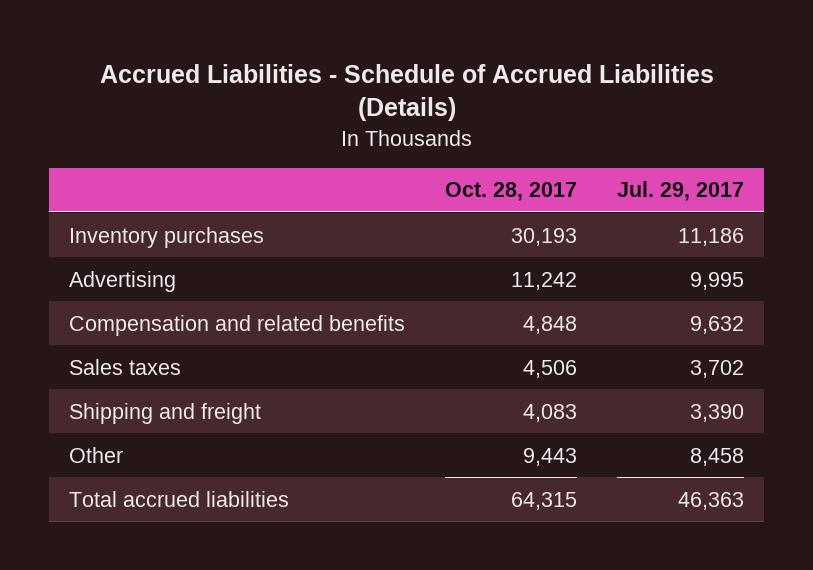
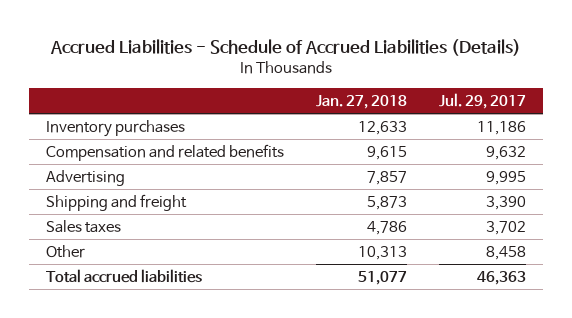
- | Oct. 28, 2017 | Jul. 29, 2017
+ | Jan. 27, 2018 | Jul. 29, 2017
moved down: Advertising | 7,857 | 9,995
moved down: Sales taxes | 4,786 | 3,702

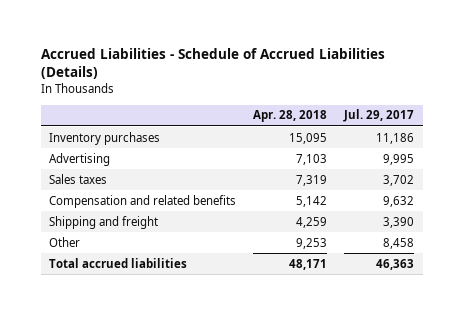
- | Jan. 27, 2018 | Jul. 29, 2017
+ | Apr. 28, 2018 | Jul. 29, 2017
moved down: Compensation and related benefits | 5,142 | 9,632
moved down: Shipping and freight | 4,259 | 3,390

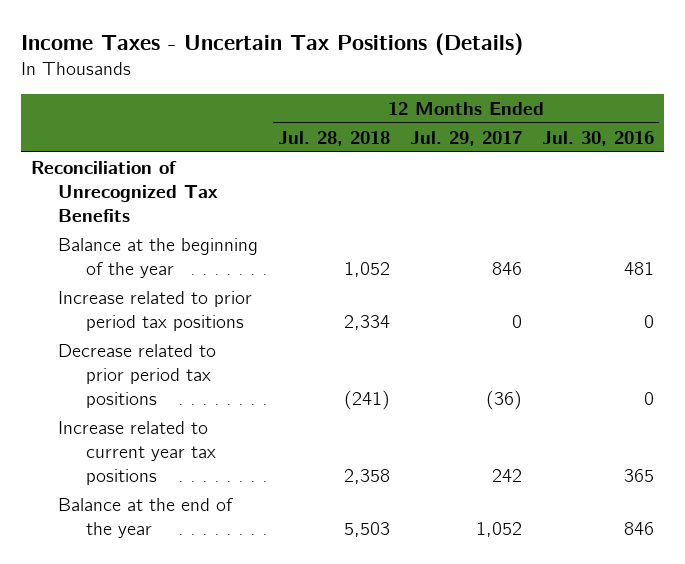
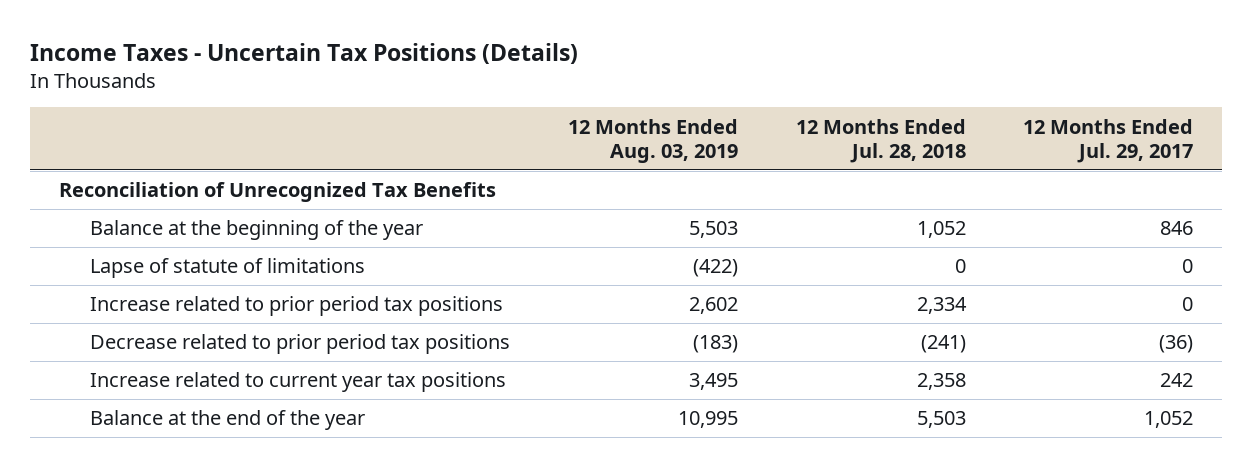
- | 12 Months Ended Jul. 28, 2018 | 12 Months Ended Jul. 29, 2017 | 12 Months Ended Jul. 30, 2016
+ | 12 Months Ended Aug. 03, 2019 | 12 Months Ended Jul. 28, 2018 | 12 Months Ended Jul. 29, 2017
+ Lapse of statute of limitations | (422) | 0 | 0

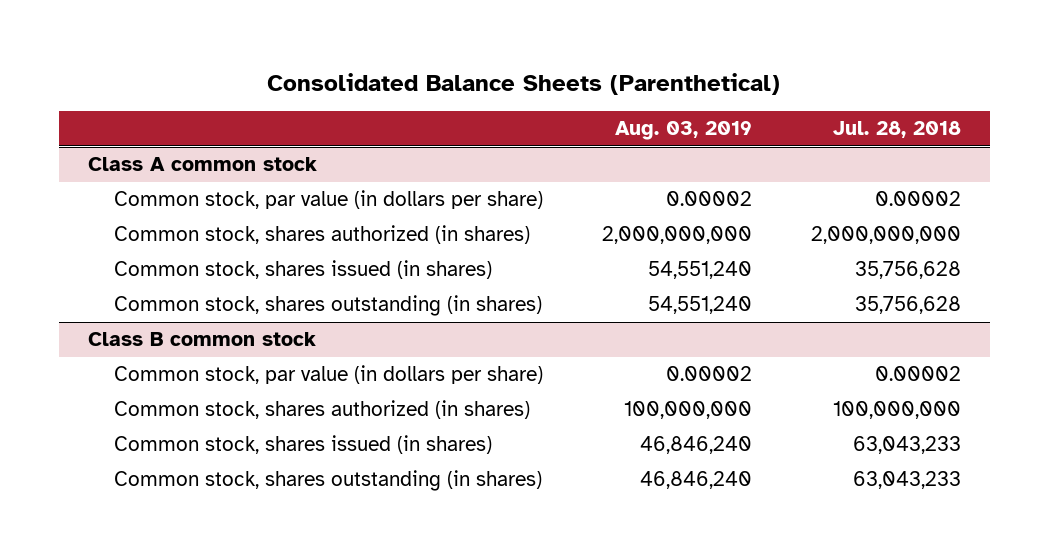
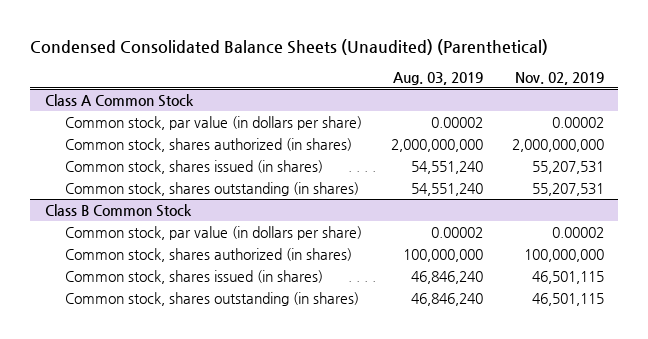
- Consolidated Balance Sheets (Parenthetical)
+ Condensed Consolidated Balance Sheets (Unaudited) (Parenthetical)
- | Aug. 03, 2019 | Jul. 28, 2018
+ | Aug. 03, 2019 | Nov. 02, 2019
- Class A common stock
+ Class A Common Stock
- Class B common stock
+ Class B Common Stock

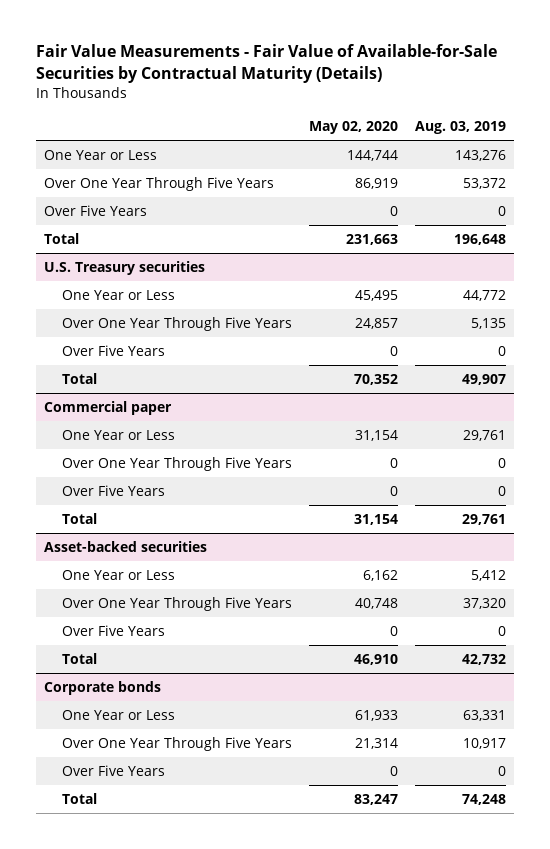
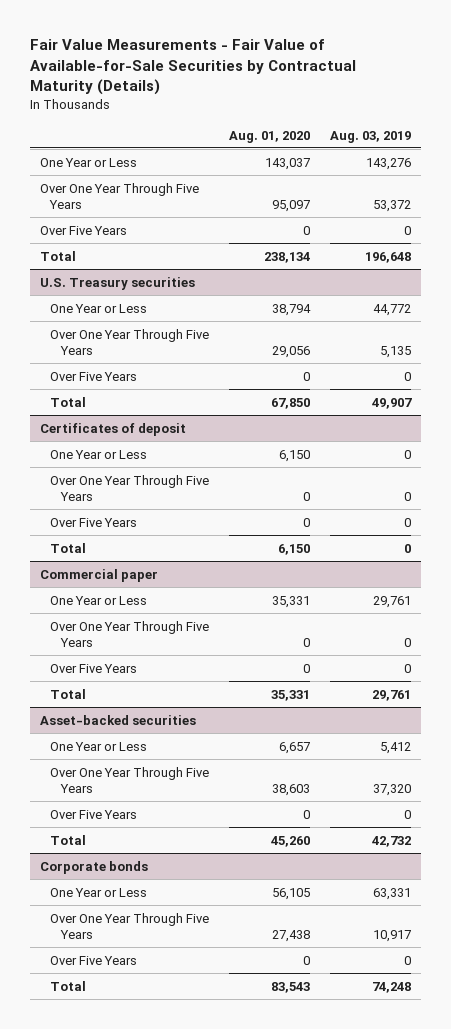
- | May 02, 2020 | Aug. 03, 2019
+ | Aug. 01, 2020 | Aug. 03, 2019
+ Certificates of deposit
+ One Year or Less | 6,150 | 0
+ Over One Year Through Five Years | 0 | 0
+ Over Five Years | 0 | 0
+ Total | 6,150 | 0

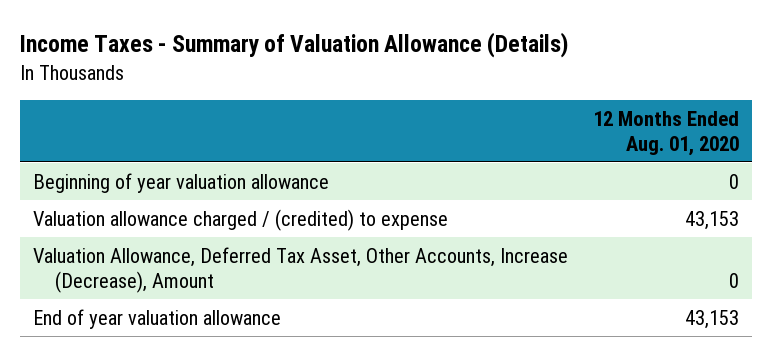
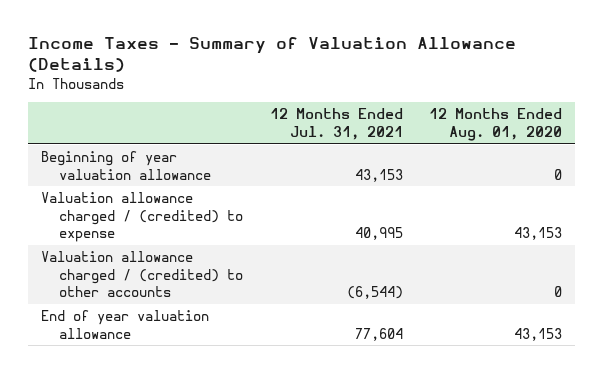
- | 12 Months Ended Aug. 01, 2020
+ | 12 Months Ended Jul. 31, 2021 | 12 Months Ended Aug. 01, 2020
- Valuation Allowance, Deferred Tax Asset, Other Accounts, Increase (Decrease), Amount | 0
+ Valuation allowance charged / (credited) to other accounts | (6,544) | 0

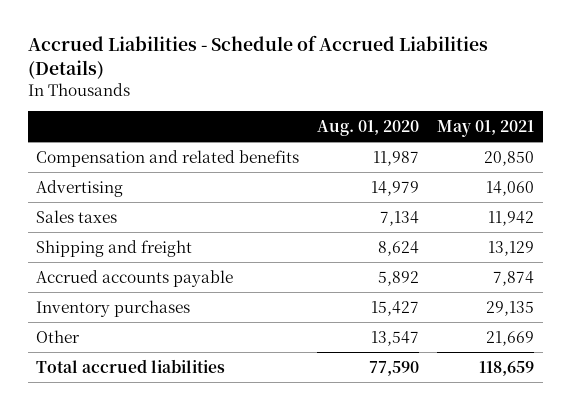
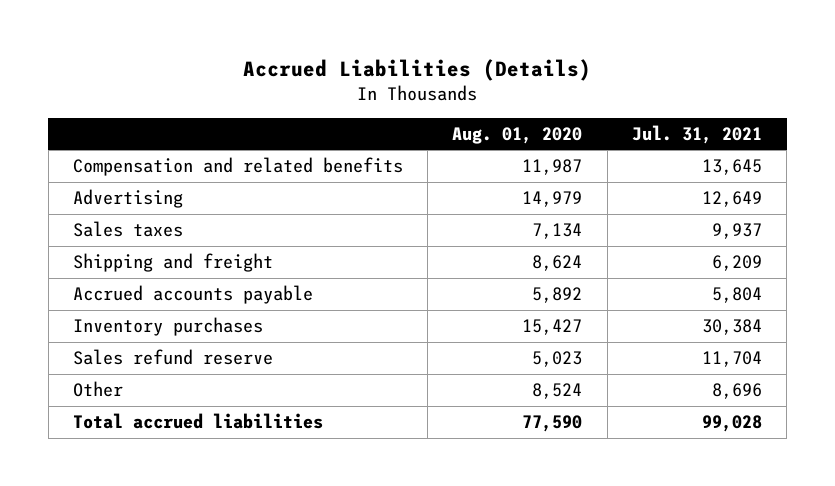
- Accrued Liabilities - Schedule of Accrued Liabilities (Details)
+ Accrued Liabilities (Details)
- | Aug. 01, 2020 | May 01, 2021
+ | Aug. 01, 2020 | Jul. 31, 2021
- Other | 13,547 | 21,669
+ Sales refund reserve | 5,023 | 11,704
+ Other | 8,524 | 8,696

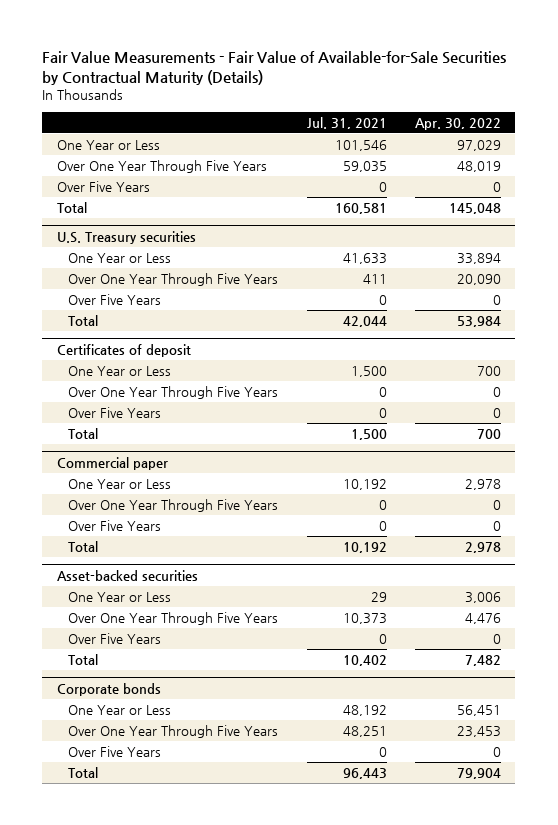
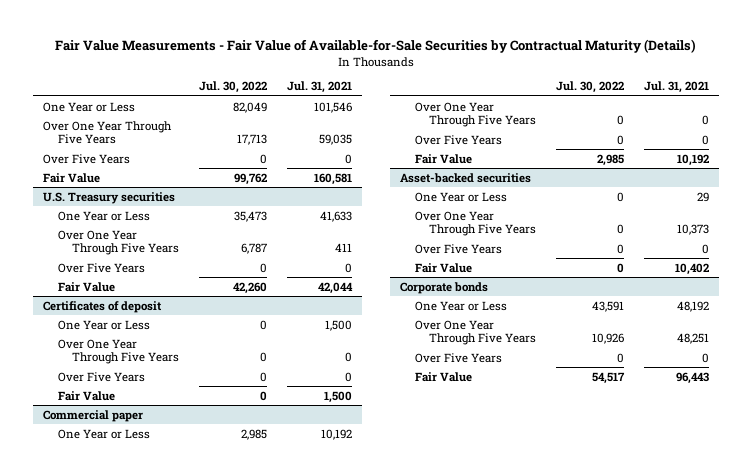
- | Jul. 31, 2021 | Apr. 30, 2022
+ | Jul. 30, 2022 | Jul. 31, 2021
- Total | 160,581 | 145,048
+ Fair Value | 99,762 | 160,581
@ U.S. Treasury securities
- Total | 42,044 | 53,984
+ Fair Value | 42,260 | 42,044
@ Certificates of deposit
- Total | 1,500 | 700
+ Fair Value | 0 | 1,500
@ Commercial paper
- Total | 10,192 | 2,978
+ Fair Value | 2,985 | 10,192
@ Asset-backed securities
- Total | 10,402 | 7,482
+ Fair Value | 0 | 10,402
@ Corporate bonds
- Total | 96,443 | 79,904
+ Fair Value | 54,517 | 96,443

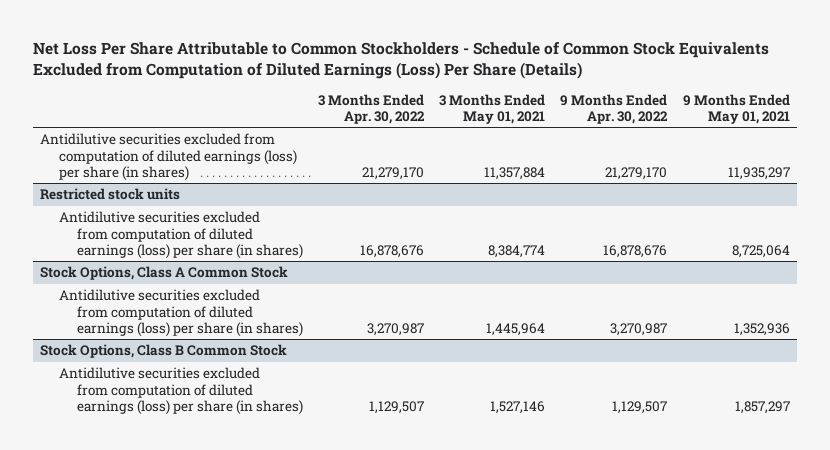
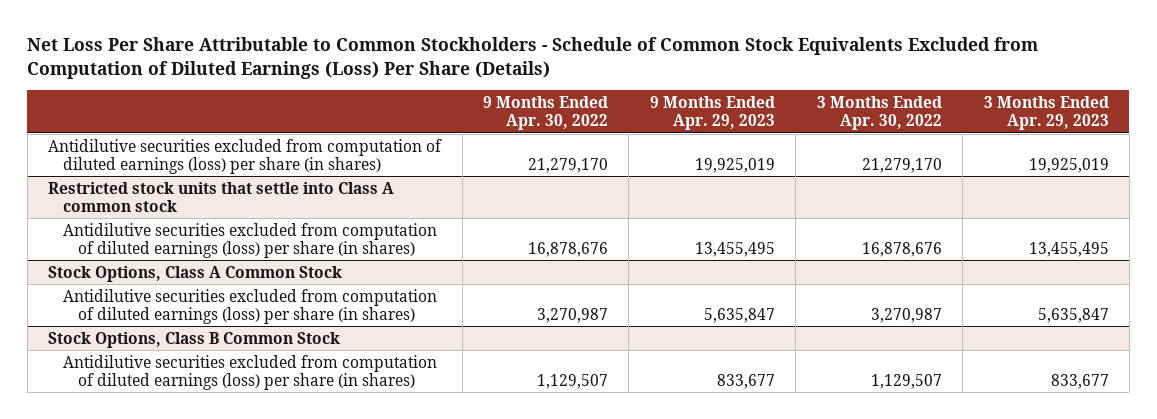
- | 3 Months Ended Apr. 30, 2022 | 3 Months Ended May 01, 2021 | 9 Months Ended Apr. 30, 2022 | 9 Months Ended May 01, 2021
+ | 9 Months Ended Apr. 30, 2022 | 9 Months Ended Apr. 29, 2023 | 3 Months Ended Apr. 30, 2022 | 3 Months Ended Apr. 29, 2023
- Restricted stock units
+ Restricted stock units that settle into Class A common stock

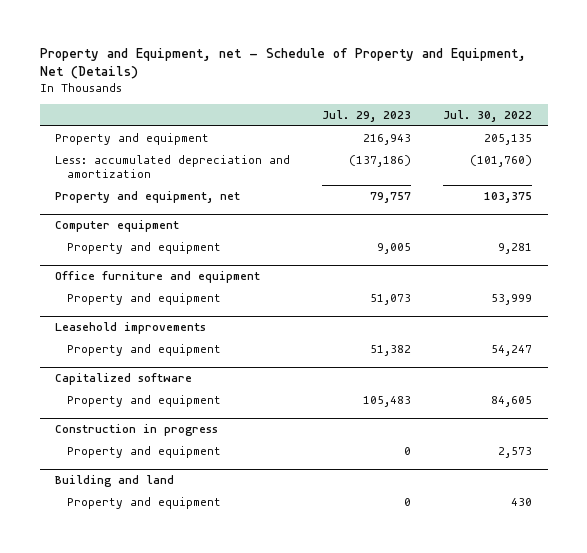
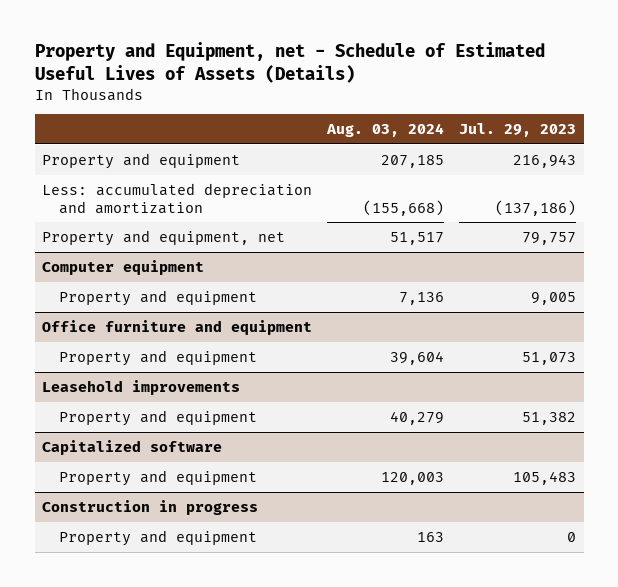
- Property and Equipment, net - Schedule of Property and Equipment, Net (Details)
+ Property and Equipment, net - Schedule of Estimated Useful Lives of Assets (Details)
- | Jul. 29, 2023 | Jul. 30, 2022
+ | Aug. 03, 2024 | Jul. 29, 2023
- Building and land
- Property and equipment | 0 | 430

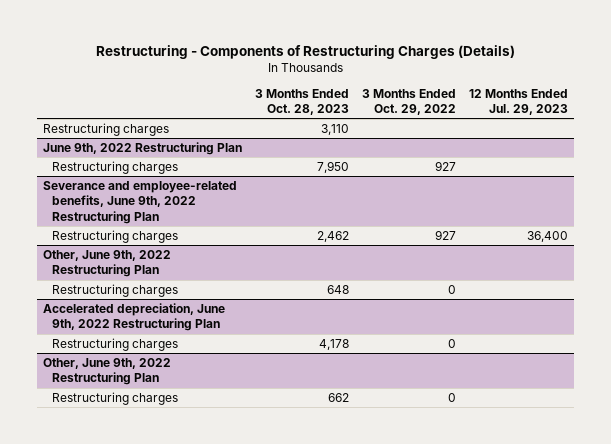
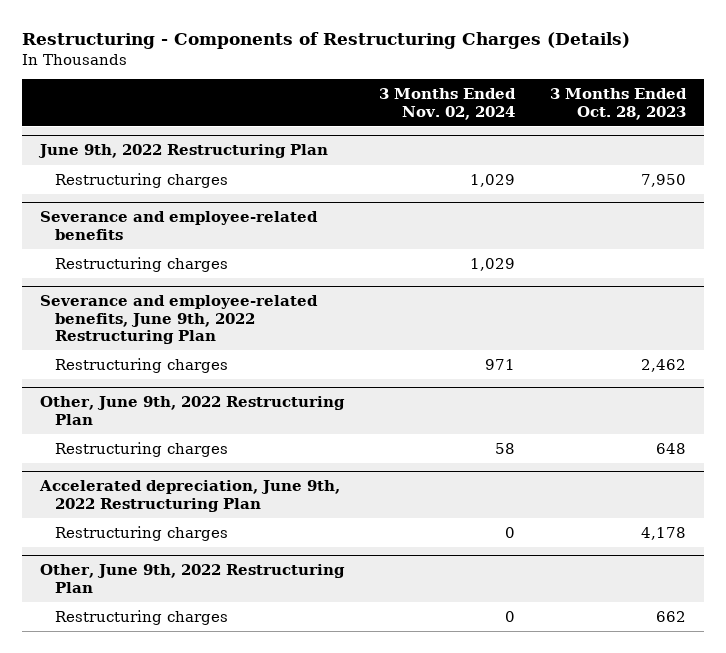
- | 3 Months Ended Oct. 28, 2023 | 3 Months Ended Oct. 29, 2022 | 12 Months Ended Jul. 29, 2023
+ | 3 Months Ended Nov. 02, 2024 | 3 Months Ended Oct. 28, 2023
- Restructuring charges | 3,110 | |
+ Severance and employee-related benefits
+ Restructuring charges | 1,029 |

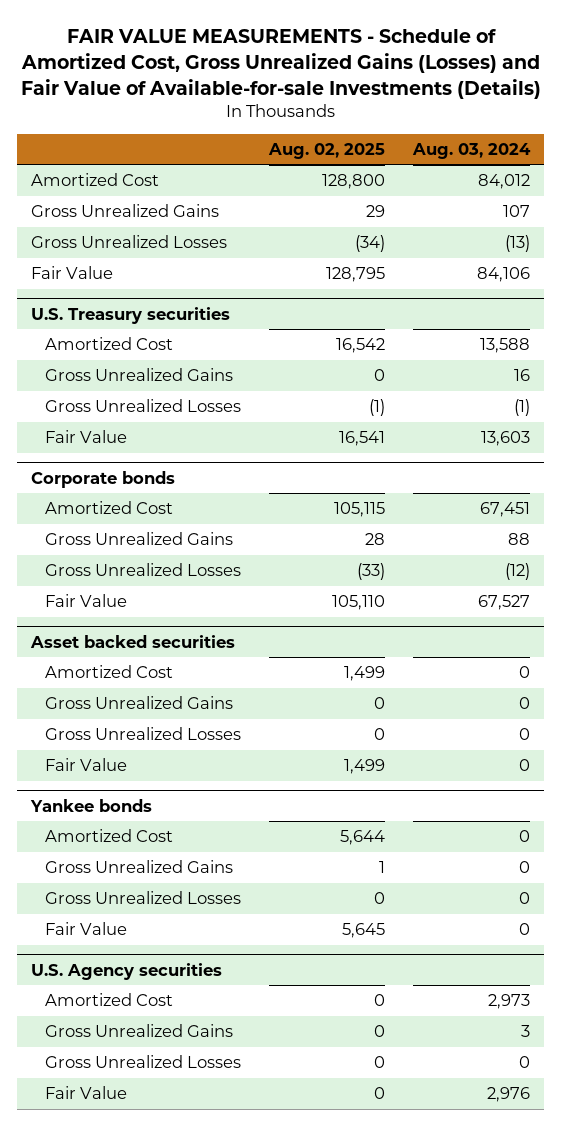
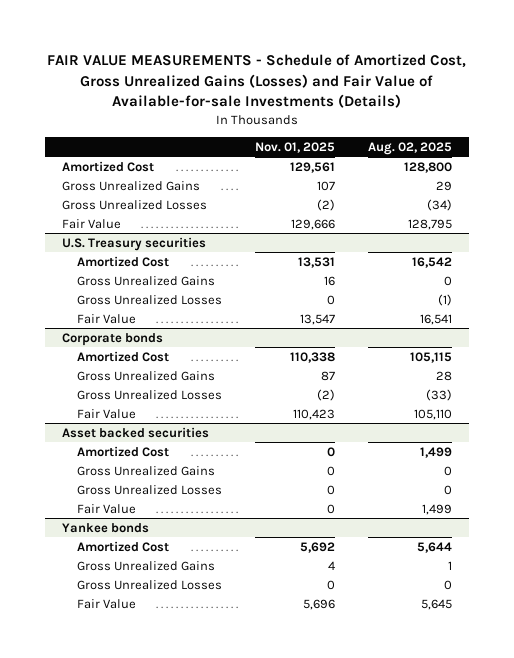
- | Aug. 02, 2025 | Aug. 03, 2024
+ | Nov. 01, 2025 | Aug. 02, 2025
- U.S. Agency securities
- Amortized Cost | 0 | 2,973
- Gross Unrealized Gains | 0 | 3
- Gross Unrealized Losses | 0 | 0
- Fair Value | 0 | 2,976

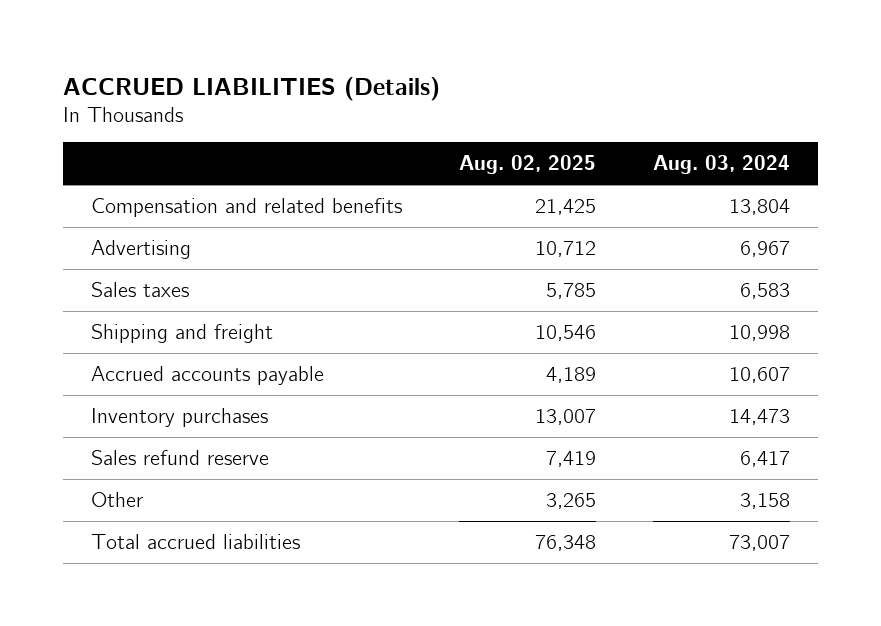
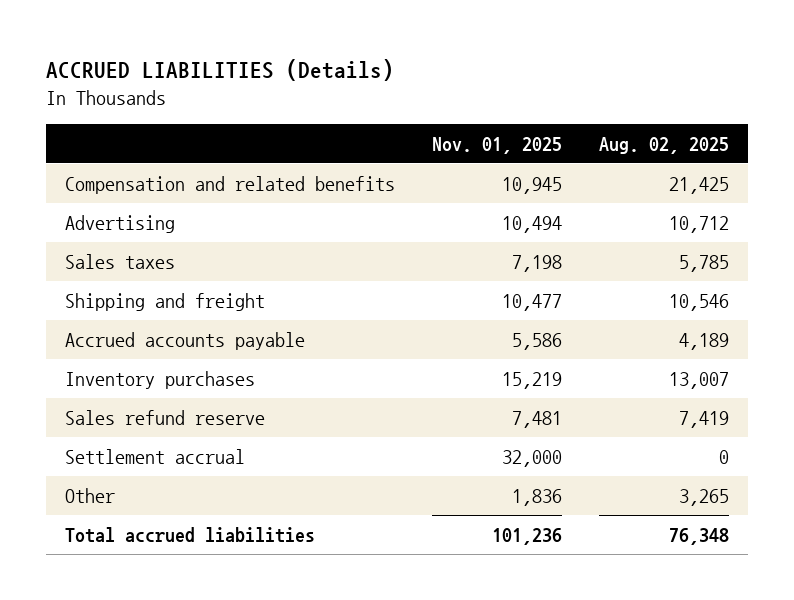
- | Aug. 02, 2025 | Aug. 03, 2024
+ | Nov. 01, 2025 | Aug. 02, 2025
+ Settlement accrual | 32,000 | 0

